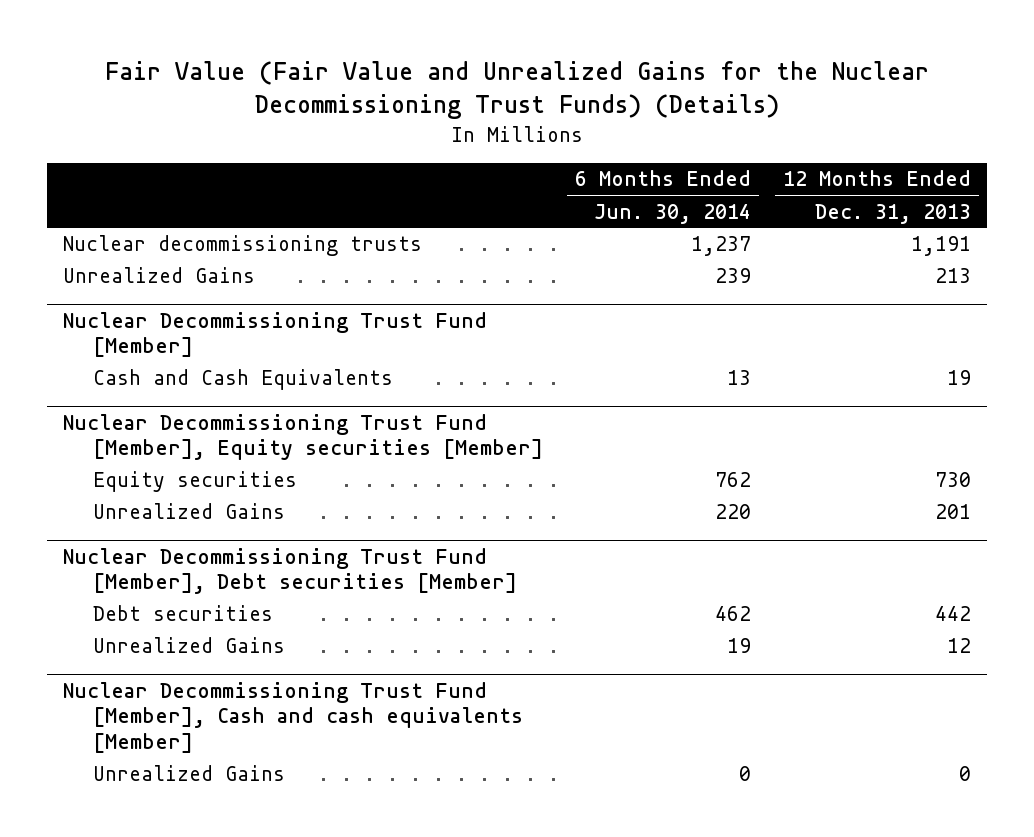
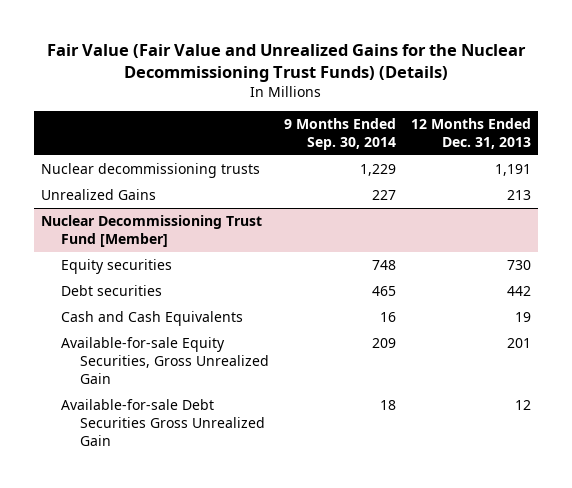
- | 6 Months Ended Jun. 30, 2014 | 12 Months Ended Dec. 31, 2013
+ | 9 Months Ended Sep. 30, 2014 | 12 Months Ended Dec. 31, 2013
- Nuclear Decommissioning Trust Fund [Member], Equity securities [Member]
- Unrealized Gains | 220 | 201
- Nuclear Decommissioning Trust Fund [Member], Debt securities [Member]
- Unrealized Gains | 19 | 12
- Nuclear Decommissioning Trust Fund [Member], Cash and cash equivalents [Member]
- Unrealized Gains | 0 | 0
@ Nuclear Decommissioning Trust Fund [Member]
moved down: Cash and Cash Equivalents | 16 | 19
+ Available-for-sale Equity Securities, Gross Unrealized Gain | 209 | 201
+ Available-for-sale Debt Securities Gross Unrealized Gain | 18 | 12

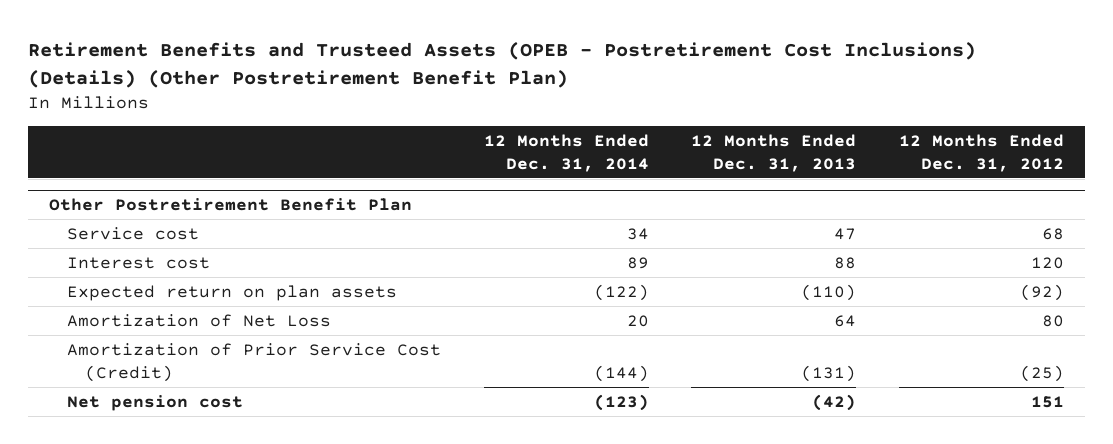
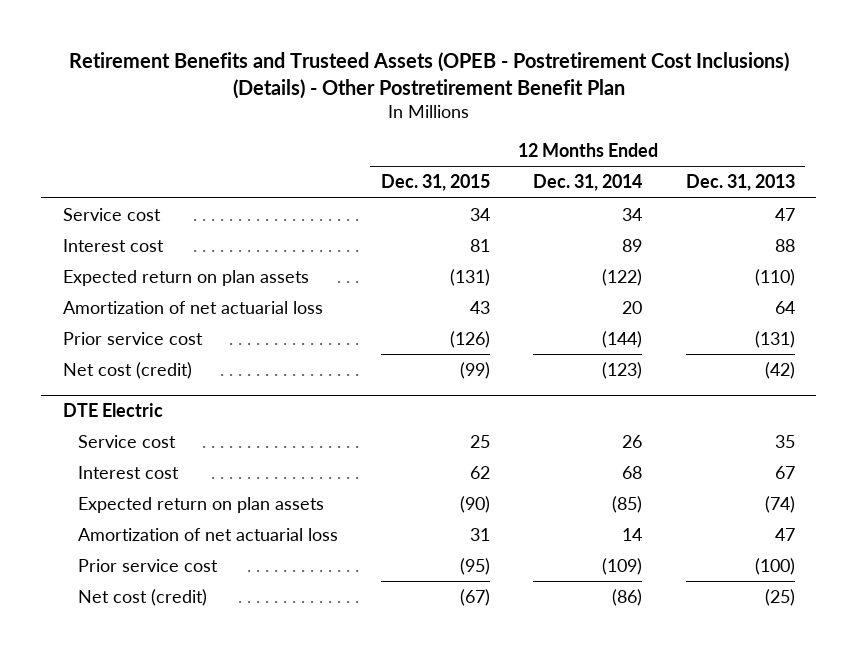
- Retirement Benefits and Trusteed Assets (OPEB - Postretirement Cost Inclusions) (Details) (Other Postretirement Benefit Plan)
+ Retirement Benefits and Trusteed Assets (OPEB - Postretirement Cost Inclusions) (Details) - Other Postretirement Benefit Plan
- | 12 Months Ended Dec. 31, 2014 | 12 Months Ended Dec. 31, 2013 | 12 Months Ended Dec. 31, 2012
+ | 12 Months Ended Dec. 31, 2015 | 12 Months Ended Dec. 31, 2014 | 12 Months Ended Dec. 31, 2013
- Other Postretirement Benefit Plan
- Amortization of Net Loss | 20 | 64 | 80
- Amortization of Prior Service Cost (Credit) | (144) | (131) | (25)
- Net pension cost | (123) | (42) | 151
+ Amortization of net actuarial loss | 43 | 20 | 64
+ Prior service cost | (126) | (144) | (131)
+ Net cost (credit) | (99) | (123) | (42)
+ DTE Electric
+ Service cost | 25 | 26 | 35
+ Interest cost | 62 | 68 | 67
+ Expected return on plan assets | (90) | (85) | (74)
+ Amortization of net actuarial loss | 31 | 14 | 47
+ Prior service cost | (95) | (109) | (100)
+ Net cost (credit) | (67) | (86) | (25)

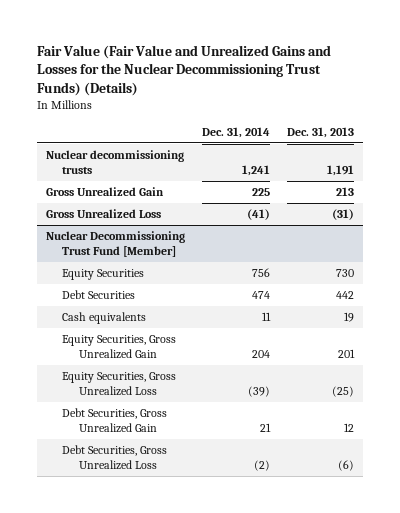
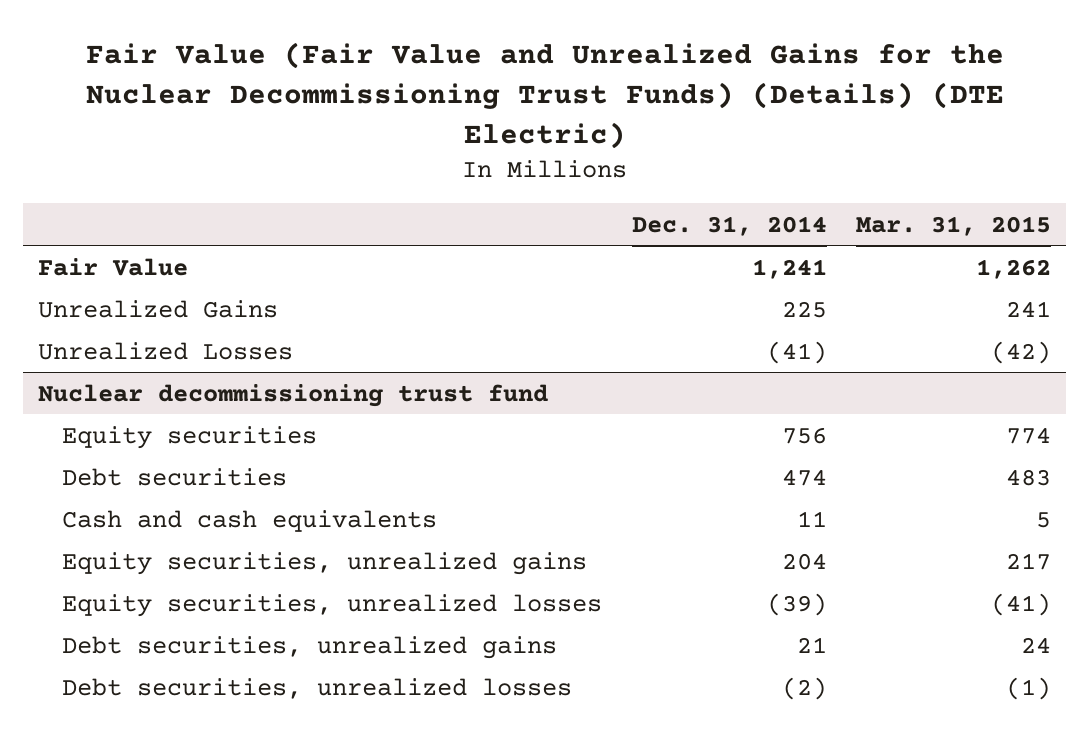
- Fair Value (Fair Value and Unrealized Gains and Losses for the Nuclear Decommissioning Trust Funds) (Details)
+ Fair Value (Fair Value and Unrealized Gains for the Nuclear Decommissioning Trust Funds) (Details) (DTE Electric)
- | Dec. 31, 2014 | Dec. 31, 2013
+ | Dec. 31, 2014 | Mar. 31, 2015
- Nuclear decommissioning trusts | 1,241 | 1,191
- Gross Unrealized Gain | 225 | 213
- Gross Unrealized Loss | (41) | (31)
- Nuclear Decommissioning Trust Fund [Member]
- Equity Securities | 756 | 730
- Debt Securities | 474 | 442
- Cash equivalents | 11 | 19
- Equity Securities, Gross Unrealized Gain | 204 | 201
- Equity Securities, Gross Unrealized Loss | (39) | (25)
- Debt Securities, Gross Unrealized Gain | 21 | 12
- Debt Securities, Gross Unrealized Loss | (2) | (6)
+ Fair Value | 1,241 | 1,262
+ Unrealized Gains | 225 | 241
+ Unrealized Losses | (41) | (42)
+ Nuclear decommissioning trust fund
+ Equity securities | 756 | 774
+ Debt securities | 474 | 483
+ Cash and cash equivalents | 11 | 5
+ Equity securities, unrealized gains | 204 | 217
+ Equity securities, unrealized losses | (39) | (41)
+ Debt securities, unrealized gains | 21 | 24
+ Debt securities, unrealized losses | (2) | (1)

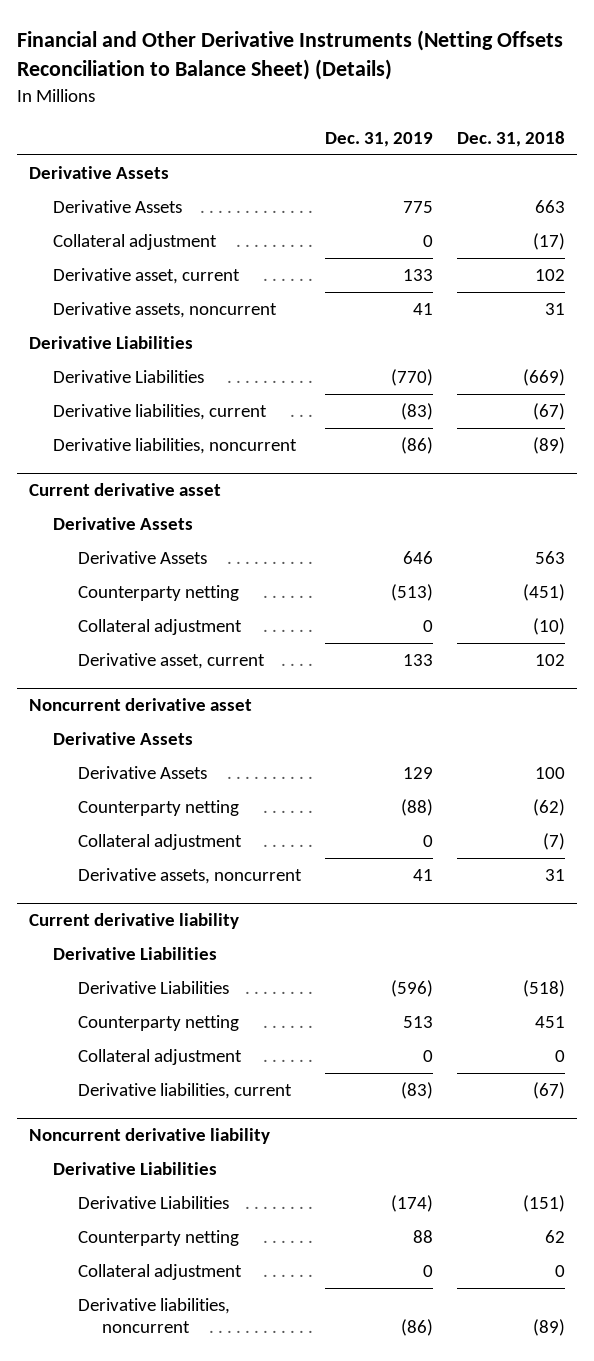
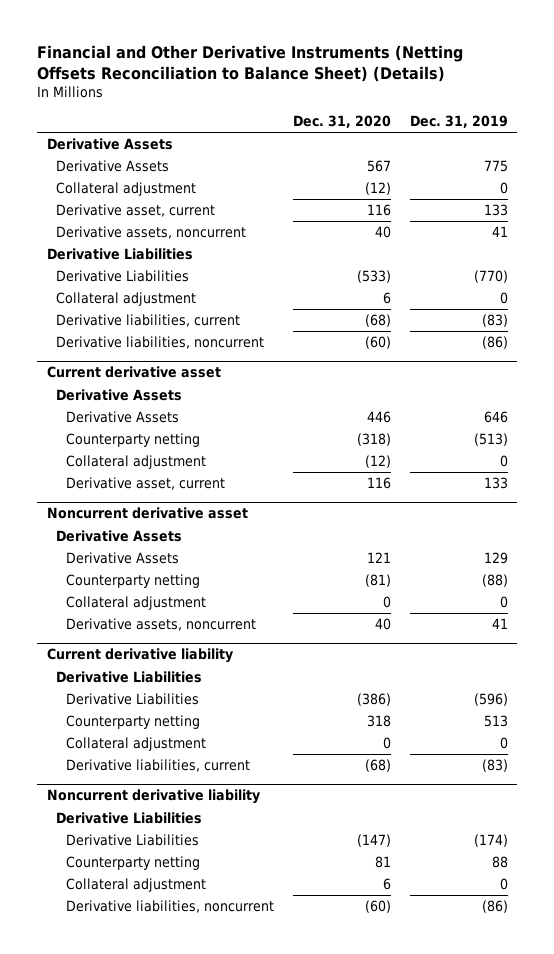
- | Dec. 31, 2019 | Dec. 31, 2018
+ | Dec. 31, 2020 | Dec. 31, 2019
+ Collateral adjustment | 6 | 0

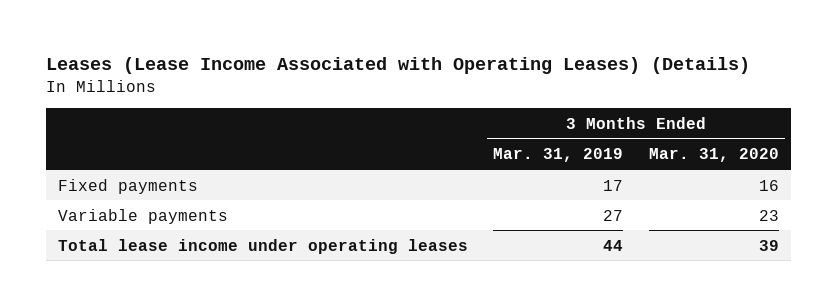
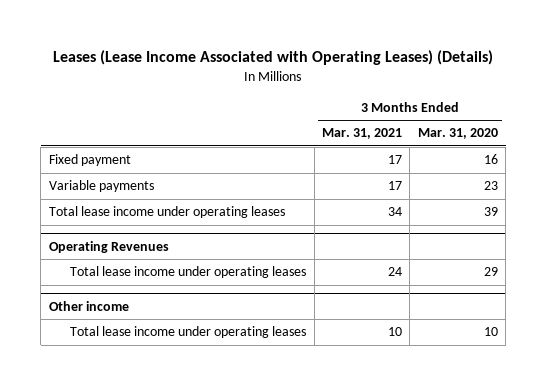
- | 3 Months Ended Mar. 31, 2019 | 3 Months Ended Mar. 31, 2020
+ | 3 Months Ended Mar. 31, 2021 | 3 Months Ended Mar. 31, 2020
- Fixed payments | 17 | 16
+ Fixed payment | 17 | 16
+ Operating Revenues
+ Total lease income under operating leases | 24 | 29
+ Other income
+ Total lease income under operating leases | 10 | 10

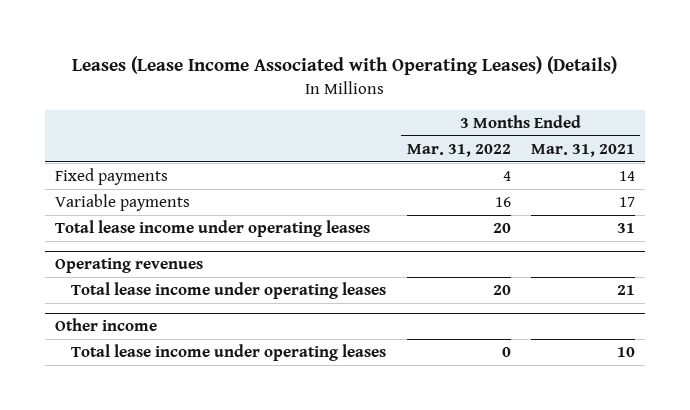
- | 3 Months Ended Mar. 31, 2021 | 3 Months Ended Mar. 31, 2020
+ | 3 Months Ended Mar. 31, 2022 | 3 Months Ended Mar. 31, 2021
- Fixed payment | 17 | 16
+ Fixed payments | 4 | 14
- Total lease income under operating leases | 34 | 39
- Operating Revenues
- Total lease income under operating leases | 24 | 29
+ Total lease income under operating leases | 20 | 31
+ Operating revenues
+ Total lease income under operating leases | 20 | 21

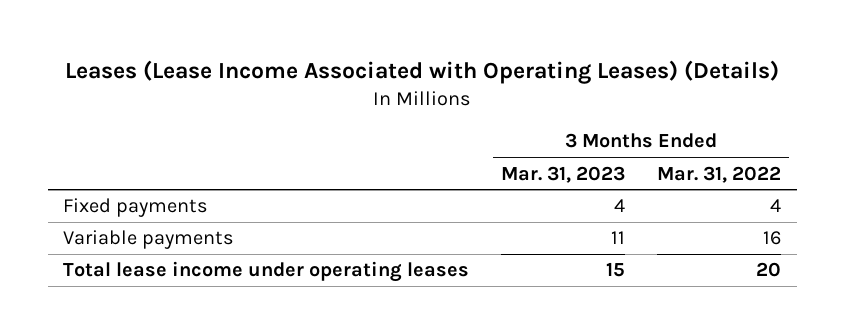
- | 3 Months Ended Mar. 31, 2022 | 3 Months Ended Mar. 31, 2021
+ | 3 Months Ended Mar. 31, 2023 | 3 Months Ended Mar. 31, 2022
- Operating revenues
- Total lease income under operating leases | 20 | 21
- Other income
- Total lease income under operating leases | 0 | 10

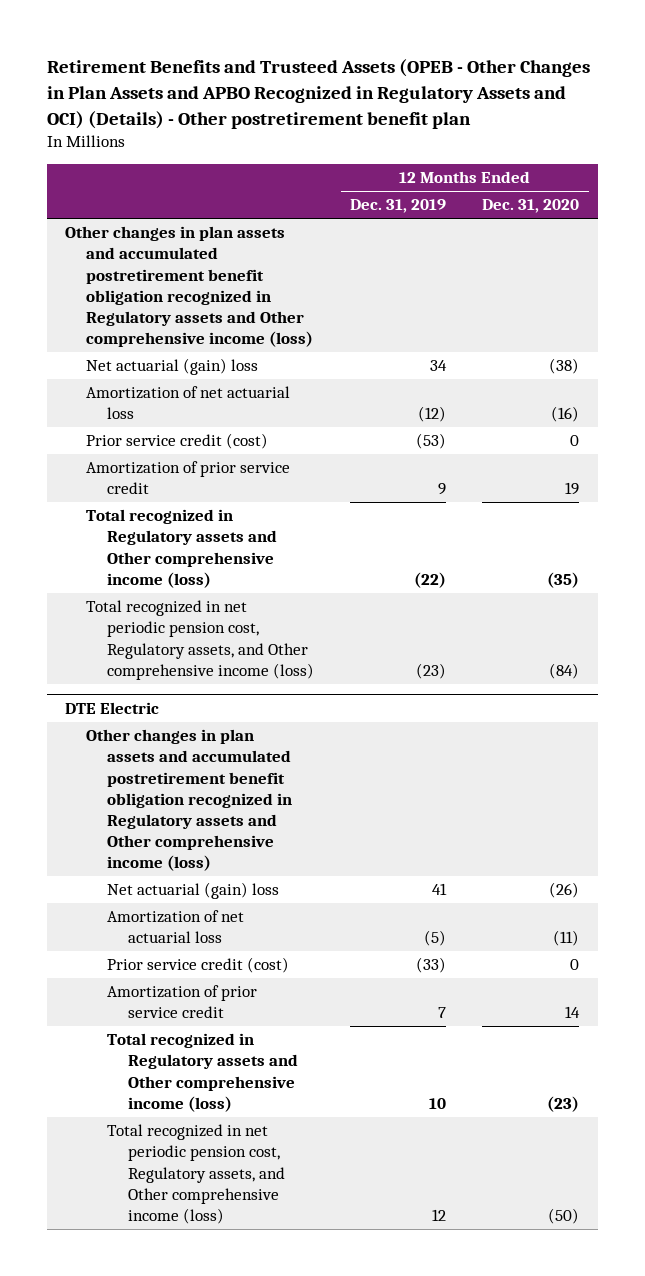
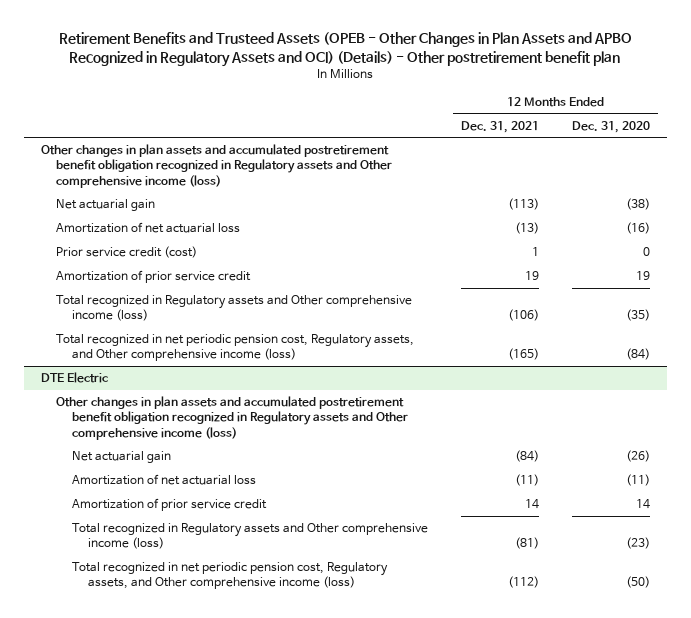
- | 12 Months Ended Dec. 31, 2019 | 12 Months Ended Dec. 31, 2020
+ | 12 Months Ended Dec. 31, 2021 | 12 Months Ended Dec. 31, 2020
- Net actuarial (gain) loss | 34 | (38)
+ Net actuarial gain | (113) | (38)
@ DTE Electric
- Net actuarial (gain) loss | 41 | (26)
+ Net actuarial gain | (84) | (26)
- Prior service credit (cost) | (33) | 0

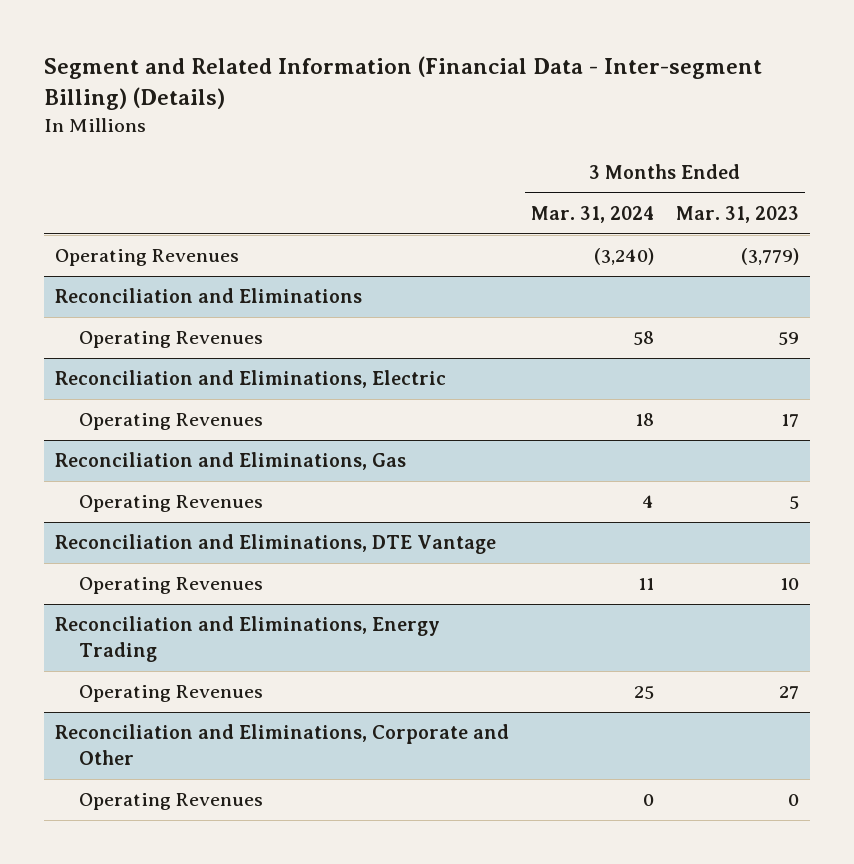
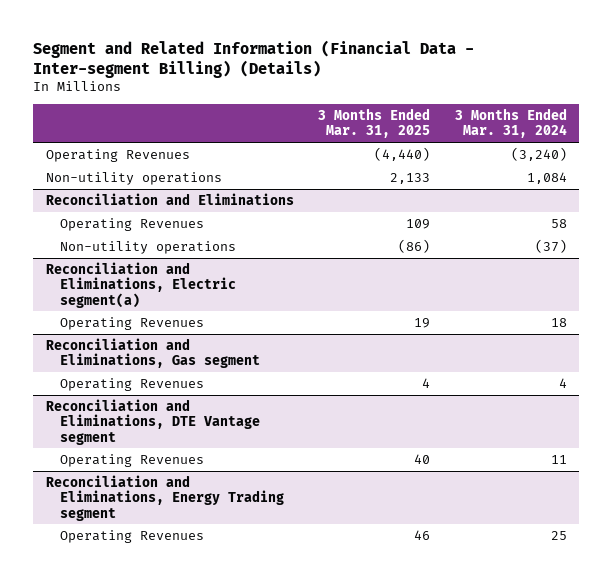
- | 3 Months Ended Mar. 31, 2024 | 3 Months Ended Mar. 31, 2023
+ | 3 Months Ended Mar. 31, 2025 | 3 Months Ended Mar. 31, 2024
+ Non-utility operations | 2,133 | 1,084
- Reconciliation and Eliminations, Electric
@ Reconciliation and Eliminations
+ Non-utility operations | (86) | (37)
+ Reconciliation and Eliminations, Electric segment(a)
- Reconciliation and Eliminations, Gas
+ Reconciliation and Eliminations, Gas segment
- Reconciliation and Eliminations, DTE Vantage
+ Reconciliation and Eliminations, DTE Vantage segment
- Reconciliation and Eliminations, Energy Trading
+ Reconciliation and Eliminations, Energy Trading segment
- Reconciliation and Eliminations, Corporate and Other
- Operating Revenues | 0 | 0

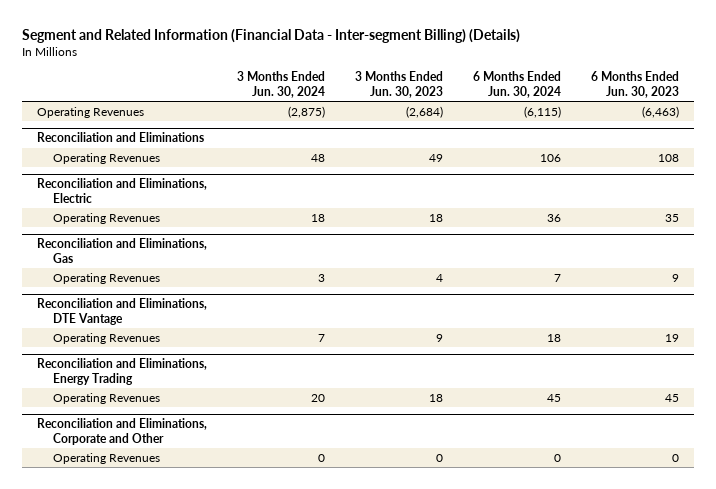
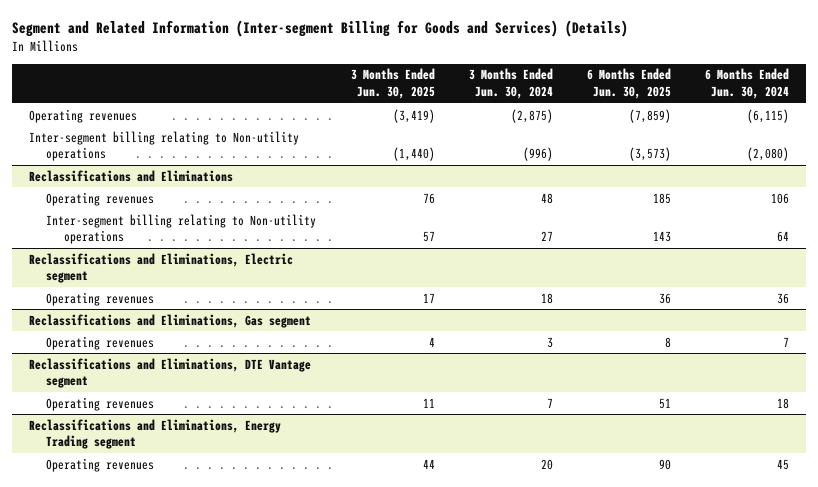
- Segment and Related Information (Financial Data - Inter-segment Billing) (Details)
+ Segment and Related Information (Inter-segment Billing for Goods and Services) (Details)
- | 3 Months Ended Jun. 30, 2024 | 3 Months Ended Jun. 30, 2023 | 6 Months Ended Jun. 30, 2024 | 6 Months Ended Jun. 30, 2023
+ | 3 Months Ended Jun. 30, 2025 | 3 Months Ended Jun. 30, 2024 | 6 Months Ended Jun. 30, 2025 | 6 Months Ended Jun. 30, 2024
- Operating Revenues | (2,875) | (2,684) | (6,115) | (6,463)
- Reconciliation and Eliminations
- Operating Revenues | 48 | 49 | 106 | 108
- Reconciliation and Eliminations, Electric
- Operating Revenues | 18 | 18 | 36 | 35
- Reconciliation and Eliminations, Gas
- Operating Revenues | 3 | 4 | 7 | 9
- Reconciliation and Eliminations, DTE Vantage
- Operating Revenues | 7 | 9 | 18 | 19
- Reconciliation and Eliminations, Energy Trading
- Operating Revenues | 20 | 18 | 45 | 45
- Reconciliation and Eliminations, Corporate and Other
- Operating Revenues | 0 | 0 | 0 | 0
+ Operating revenues | (3,419) | (2,875) | (7,859) | (6,115)
+ Inter-segment billing relating to Non-utility operations | (1,440) | (996) | (3,573) | (2,080)
+ Reclassifications and Eliminations
+ Operating revenues | 76 | 48 | 185 | 106
+ Inter-segment billing relating to Non-utility operations | 57 | 27 | 143 | 64
+ Reclassifications and Eliminations, Electric segment
+ Operating revenues | 17 | 18 | 36 | 36
+ Reclassifications and Eliminations, Gas segment
+ Operating revenues | 4 | 3 | 8 | 7
+ Reclassifications and Eliminations, DTE Vantage segment
+ Operating revenues | 11 | 7 | 51 | 18
+ Reclassifications and Eliminations, Energy Trading segment
+ Operating revenues | 44 | 20 | 90 | 45

